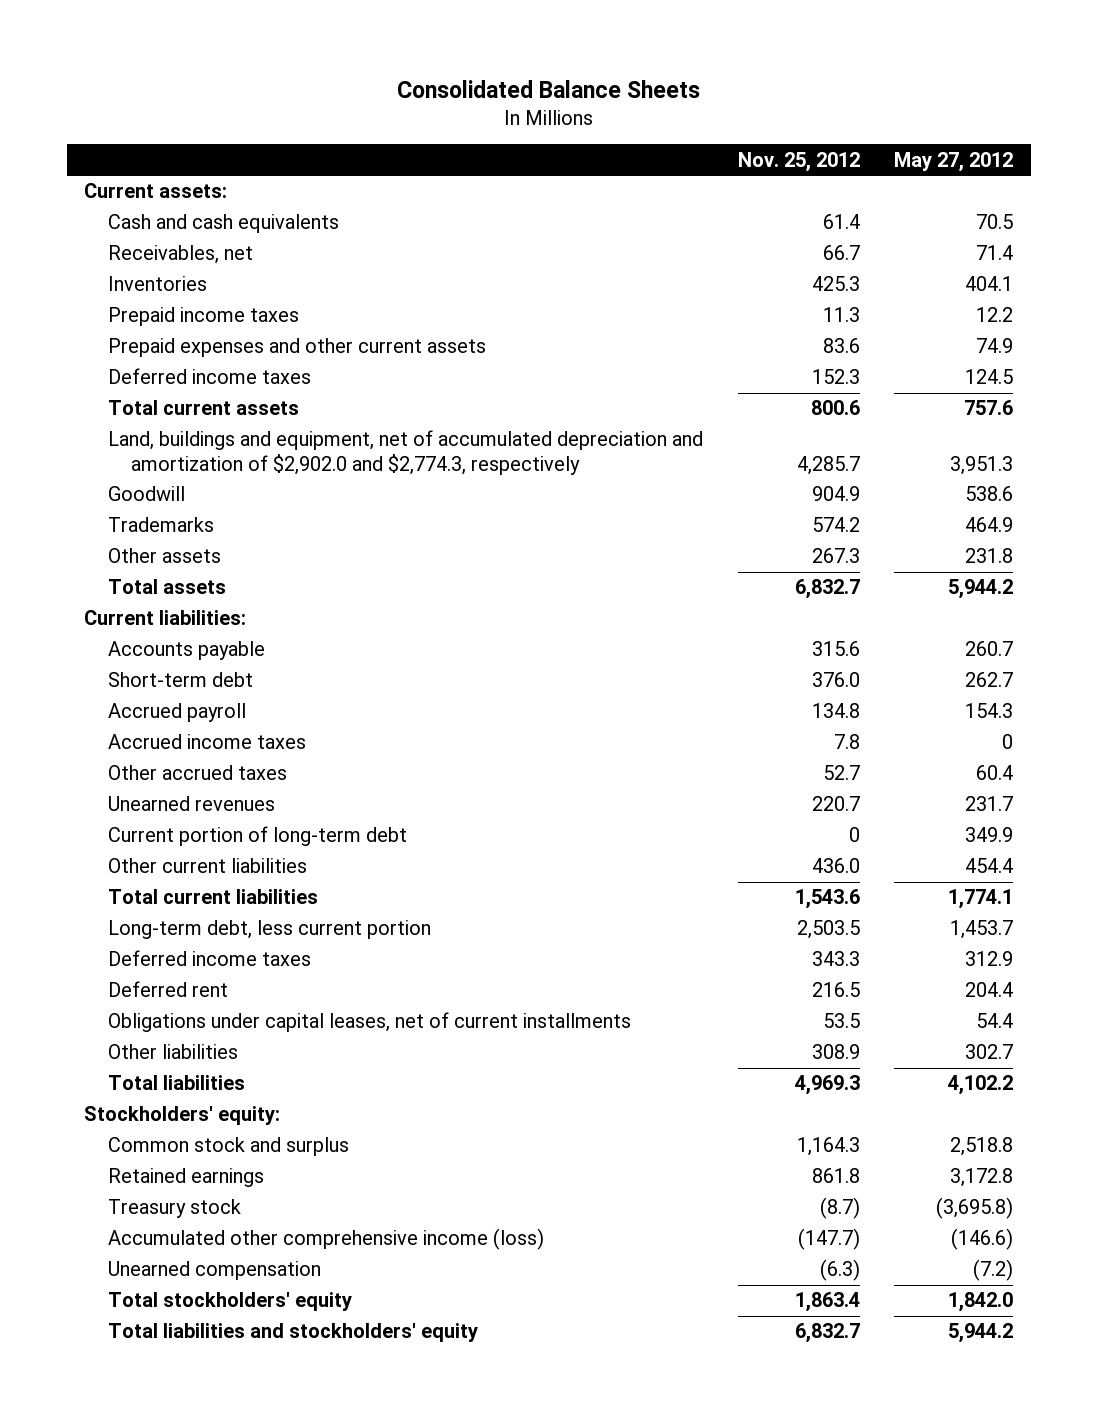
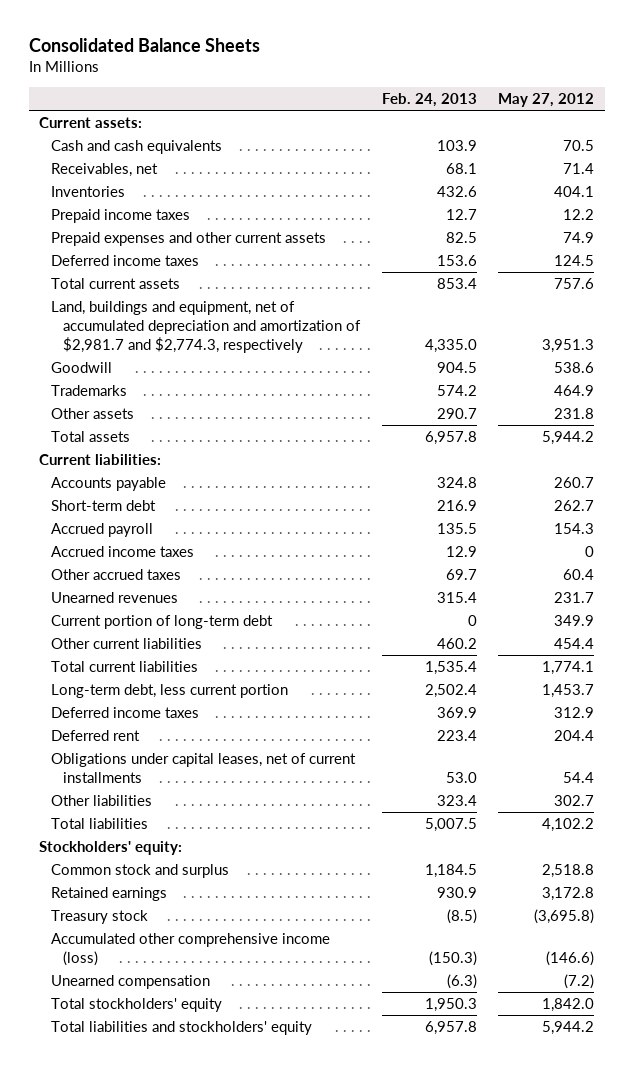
- | Nov. 25, 2012 | May 27, 2012
+ | Feb. 24, 2013 | May 27, 2012
- Land, buildings and equipment, net of accumulated depreciation and amortization of $2,902.0 and $2,774.3, respectively | 4,285.7 | 3,951.3
+ Land, buildings and equipment, net of accumulated depreciation and amortization of $2,981.7 and $2,774.3, respectively | 4,335.0 | 3,951.3

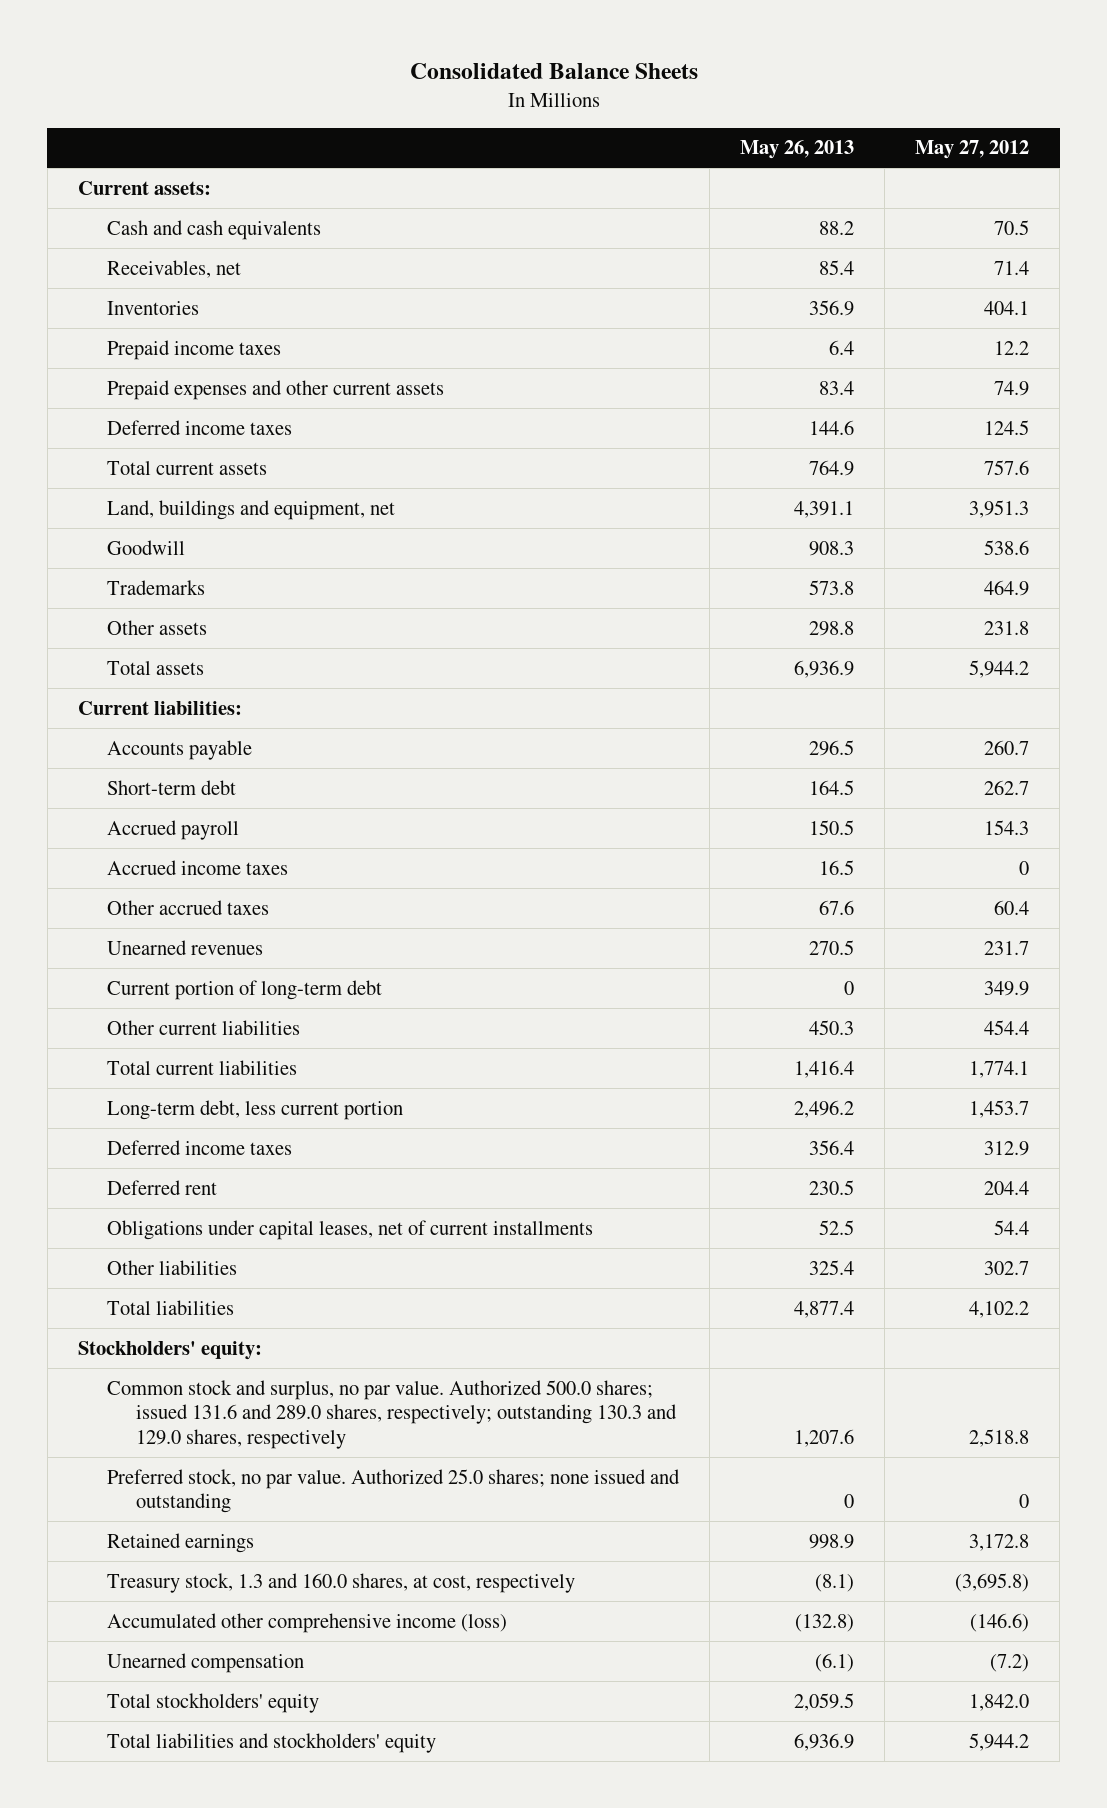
- | Feb. 24, 2013 | May 27, 2012
+ | May 26, 2013 | May 27, 2012
- Land, buildings and equipment, net of accumulated depreciation and amortization of $2,981.7 and $2,774.3, respectively | 4,335.0 | 3,951.3
+ Land, buildings and equipment, net | 4,391.1 | 3,951.3
- Common stock and surplus | 1,184.5 | 2,518.8
+ Common stock and surplus, no par value. Authorized 500.0 shares; issued 131.6 and 289.0 shares, respectively; outstanding 130.3 and 129.0 shares, respectively | 1,207.6 | 2,518.8
+ Preferred stock, no par value. Authorized 25.0 shares; none issued and outstanding | 0 | 0
- Treasury stock | (8.5) | (3,695.8)
+ Treasury stock, 1.3 and 160.0 shares, at cost, respectively | (8.1) | (3,695.8)

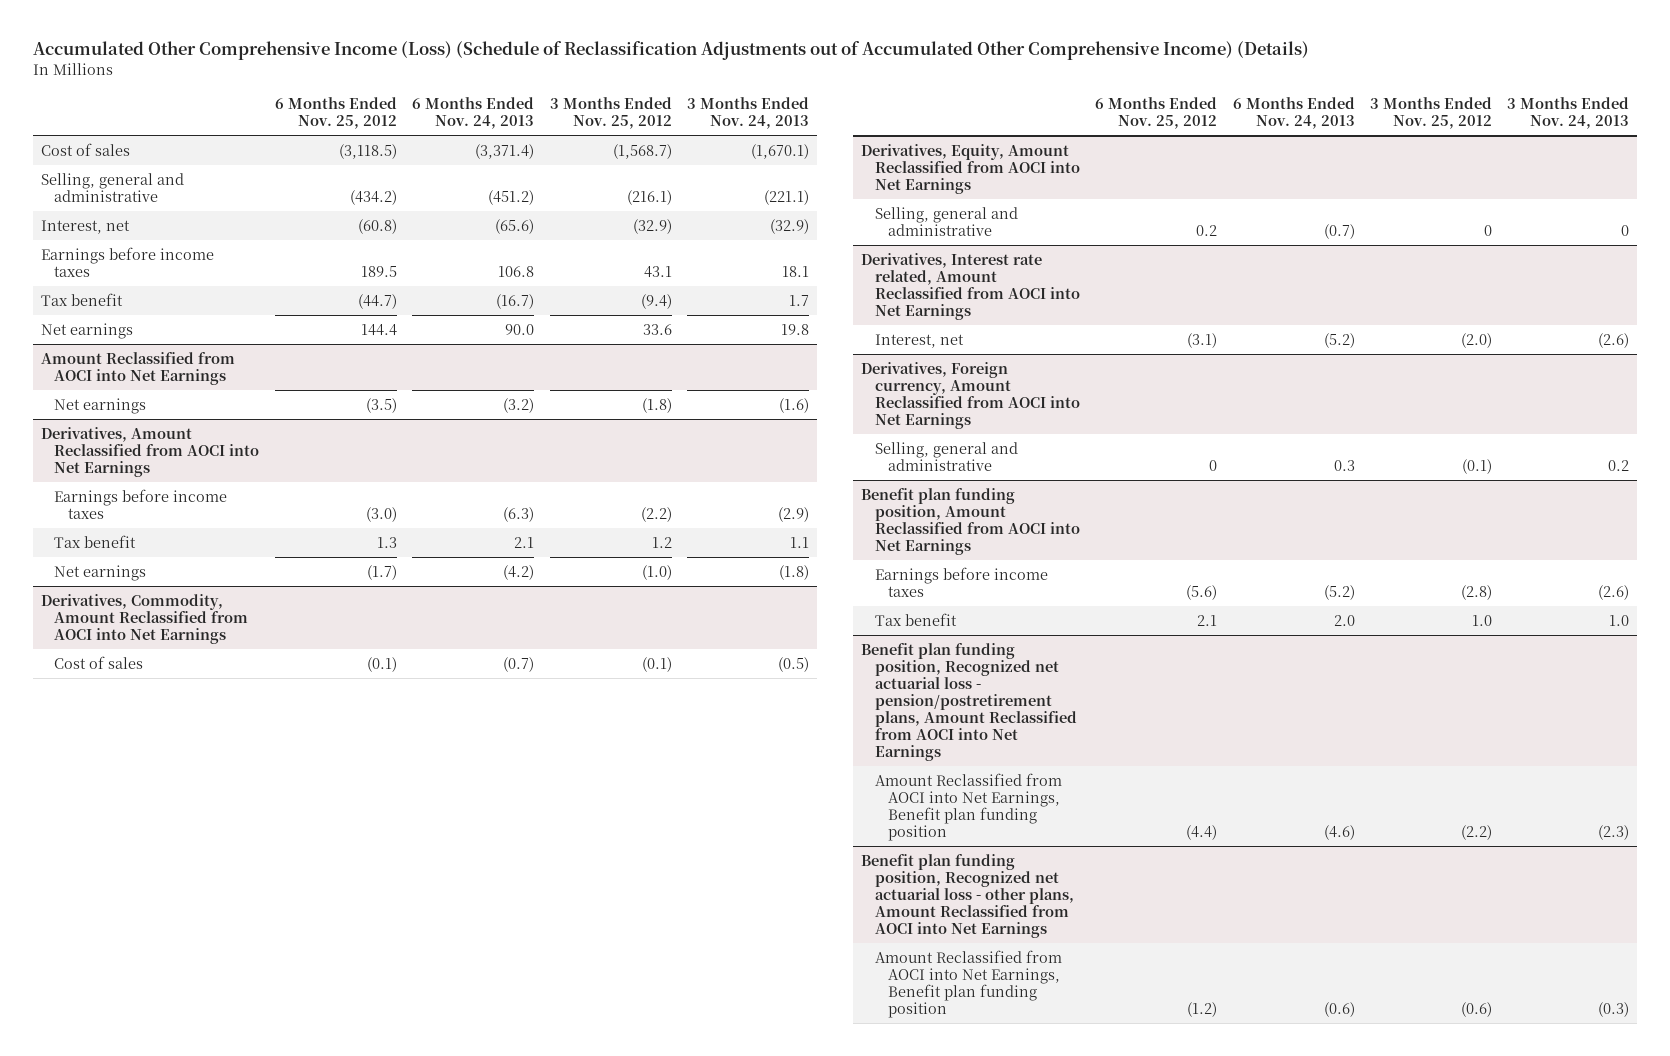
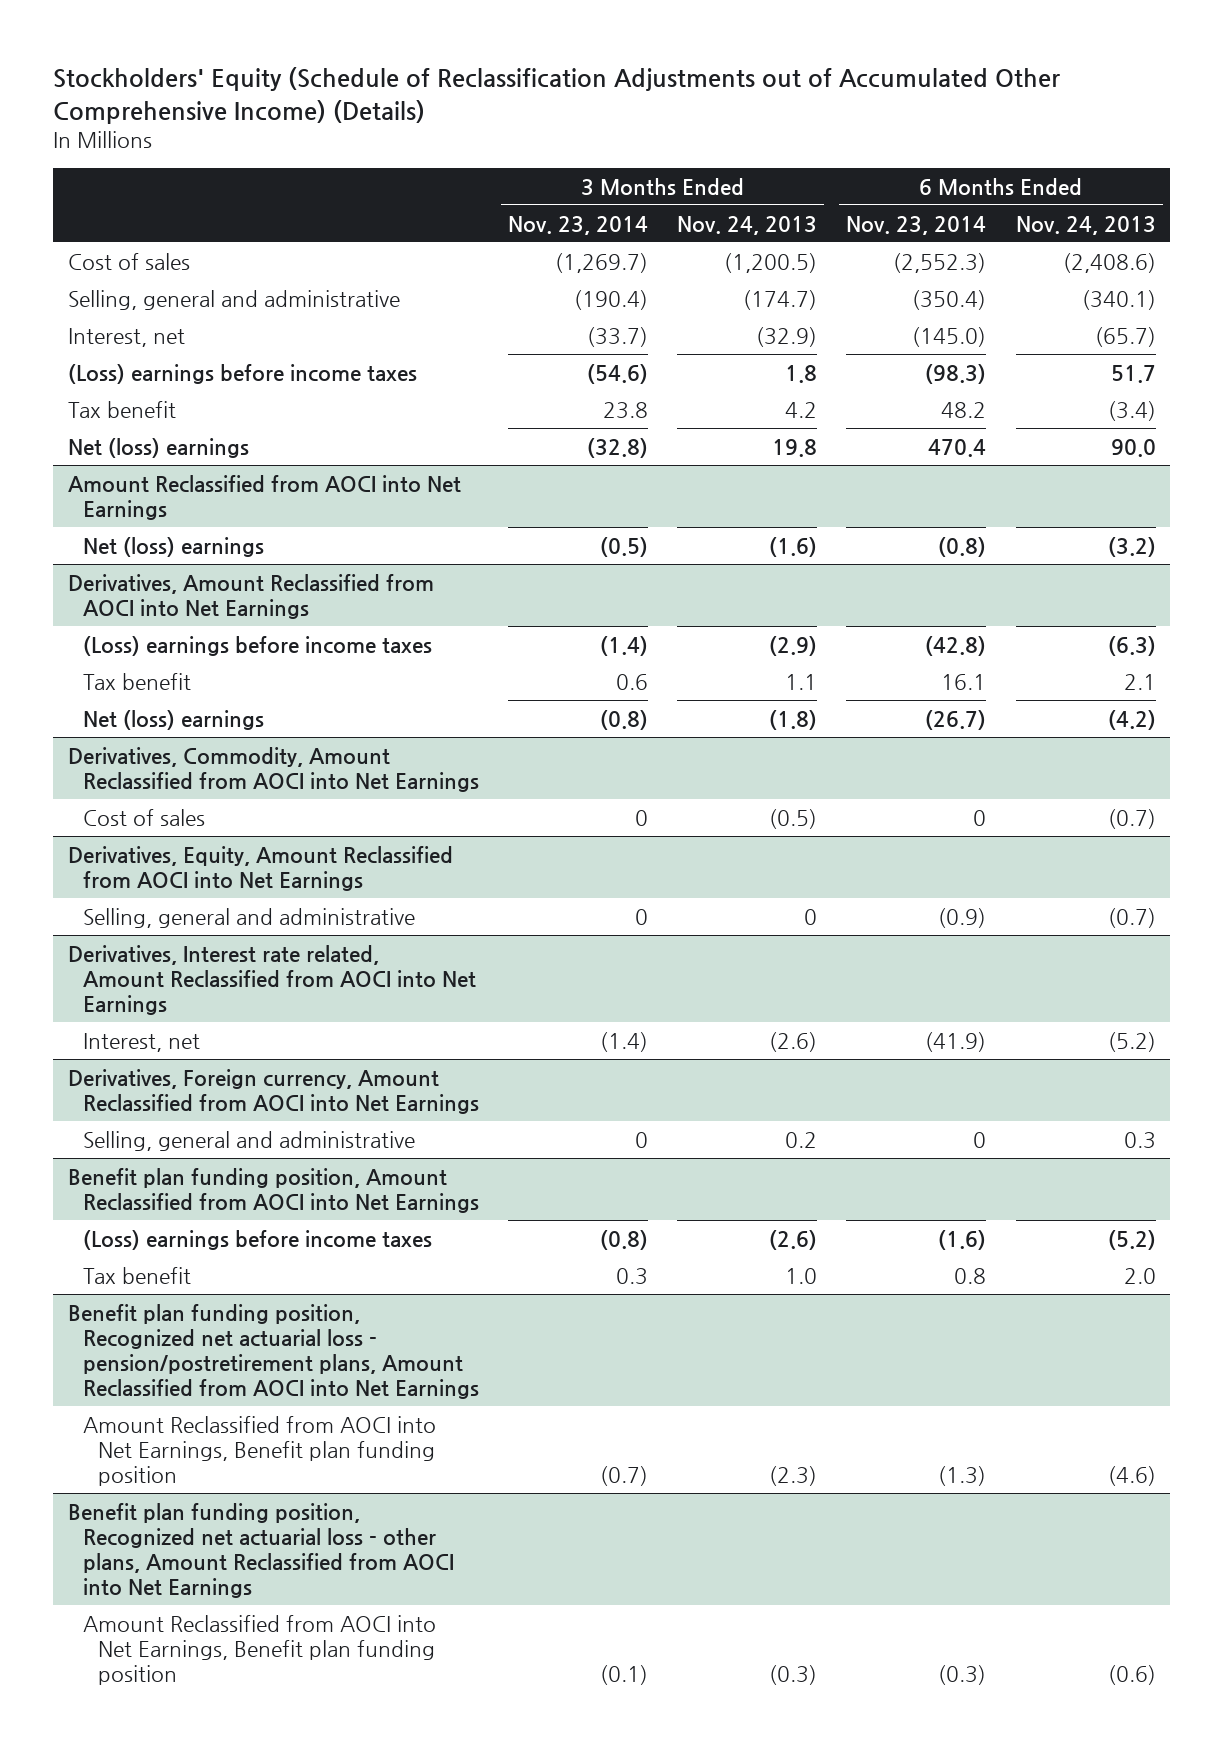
- Accumulated Other Comprehensive Income (Loss) (Schedule of Reclassification Adjustments out of Accumulated Other Comprehensive Income) (Details)
+ Stockholders' Equity (Schedule of Reclassification Adjustments out of Accumulated Other Comprehensive Income) (Details)
- | 6 Months Ended Nov. 25, 2012 | 6 Months Ended Nov. 24, 2013 | 3 Months Ended Nov. 25, 2012 | 3 Months Ended Nov. 24, 2013
+ | 3 Months Ended Nov. 23, 2014 | 3 Months Ended Nov. 24, 2013 | 6 Months Ended Nov. 23, 2014 | 6 Months Ended Nov. 24, 2013
- Cost of sales | (3,118.5) | (3,371.4) | (1,568.7) | (1,670.1)
- Selling, general and administrative | (434.2) | (451.2) | (216.1) | (221.1)
- Interest, net | (60.8) | (65.6) | (32.9) | (32.9)
- Earnings before income taxes | 189.5 | 106.8 | 43.1 | 18.1
- Tax benefit | (44.7) | (16.7) | (9.4) | 1.7
- Net earnings | 144.4 | 90.0 | 33.6 | 19.8
+ Cost of sales | (1,269.7) | (1,200.5) | (2,552.3) | (2,408.6)
+ Selling, general and administrative | (190.4) | (174.7) | (350.4) | (340.1)
+ Interest, net | (33.7) | (32.9) | (145.0) | (65.7)
+ (Loss) earnings before income taxes | (54.6) | 1.8 | (98.3) | 51.7
+ Tax benefit | 23.8 | 4.2 | 48.2 | (3.4)
+ Net (loss) earnings | (32.8) | 19.8 | 470.4 | 90.0
@ Amount Reclassified from AOCI into Net Earnings
- Net earnings | (3.5) | (3.2) | (1.8) | (1.6)
+ Net (loss) earnings | (0.5) | (1.6) | (0.8) | (3.2)
@ Derivatives, Amount Reclassified from AOCI into Net Earnings
- Earnings before income taxes | (3.0) | (6.3) | (2.2) | (2.9)
+ (Loss) earnings before income taxes | (1.4) | (2.9) | (42.8) | (6.3)
- Net earnings | (1.7) | (4.2) | (1.0) | (1.8)
+ Net (loss) earnings | (0.8) | (1.8) | (26.7) | (4.2)
@ Benefit plan funding position, Amount Reclassified from AOCI into Net Earnings
- Earnings before income taxes | (5.6) | (5.2) | (2.8) | (2.6)
+ (Loss) earnings before income taxes | (0.8) | (2.6) | (1.6) | (5.2)

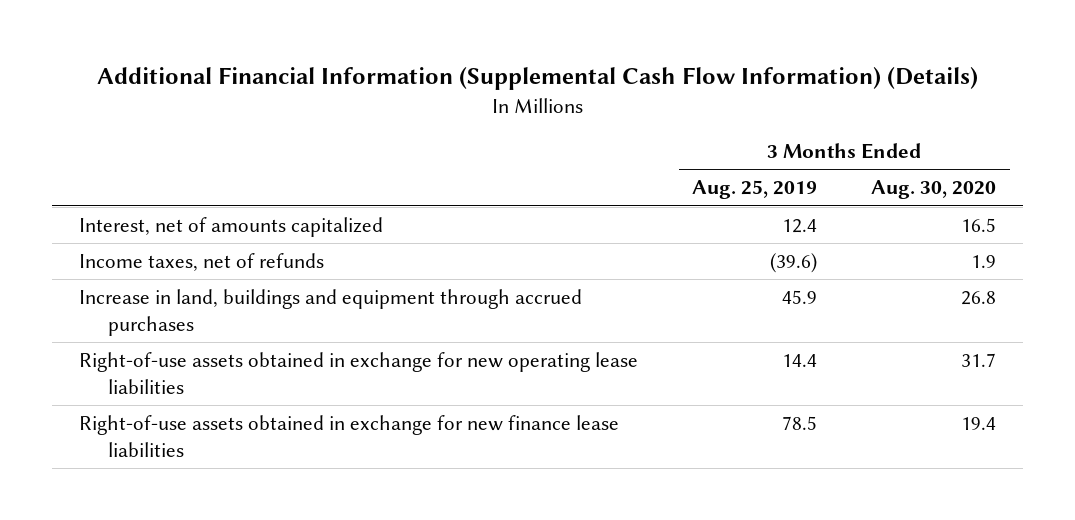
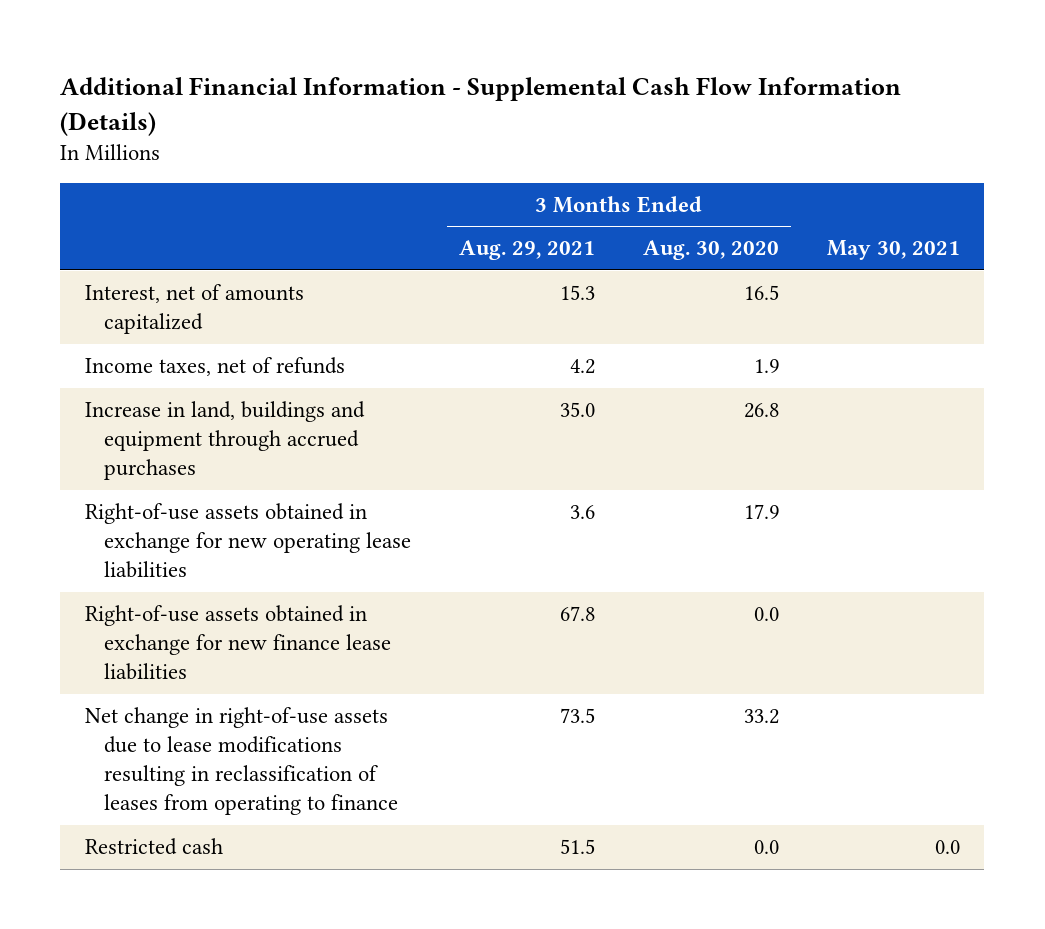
- Additional Financial Information (Supplemental Cash Flow Information) (Details)
+ Additional Financial Information - Supplemental Cash Flow Information (Details)
- | 3 Months Ended Aug. 25, 2019 | 3 Months Ended Aug. 30, 2020
+ | 3 Months Ended Aug. 29, 2021 | 3 Months Ended Aug. 30, 2020 | May 30, 2021
- Right-of-use assets obtained in exchange for new operating lease liabilities | 14.4 | 31.7
- Right-of-use assets obtained in exchange for new finance lease liabilities | 78.5 | 19.4
+ Right-of-use assets obtained in exchange for new operating lease liabilities | 3.6 | 17.9 |
+ Right-of-use assets obtained in exchange for new finance lease liabilities | 67.8 | 0.0 |
+ Net change in right-of-use assets due to lease modifications resulting in reclassification of leases from operating to finance | 73.5 | 33.2 |
+ Restricted cash | 51.5 | 0.0 | 0.0

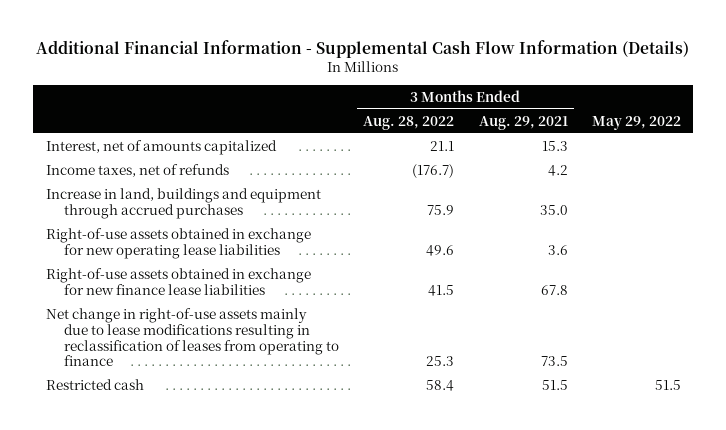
- | 3 Months Ended Aug. 29, 2021 | 3 Months Ended Aug. 30, 2020 | May 30, 2021
+ | 3 Months Ended Aug. 28, 2022 | 3 Months Ended Aug. 29, 2021 | May 29, 2022
- Net change in right-of-use assets due to lease modifications resulting in reclassification of leases from operating to finance | 73.5 | 33.2 |
+ Net change in right-of-use assets mainly due to lease modifications resulting in reclassification of leases from operating to finance | 25.3 | 73.5 |

